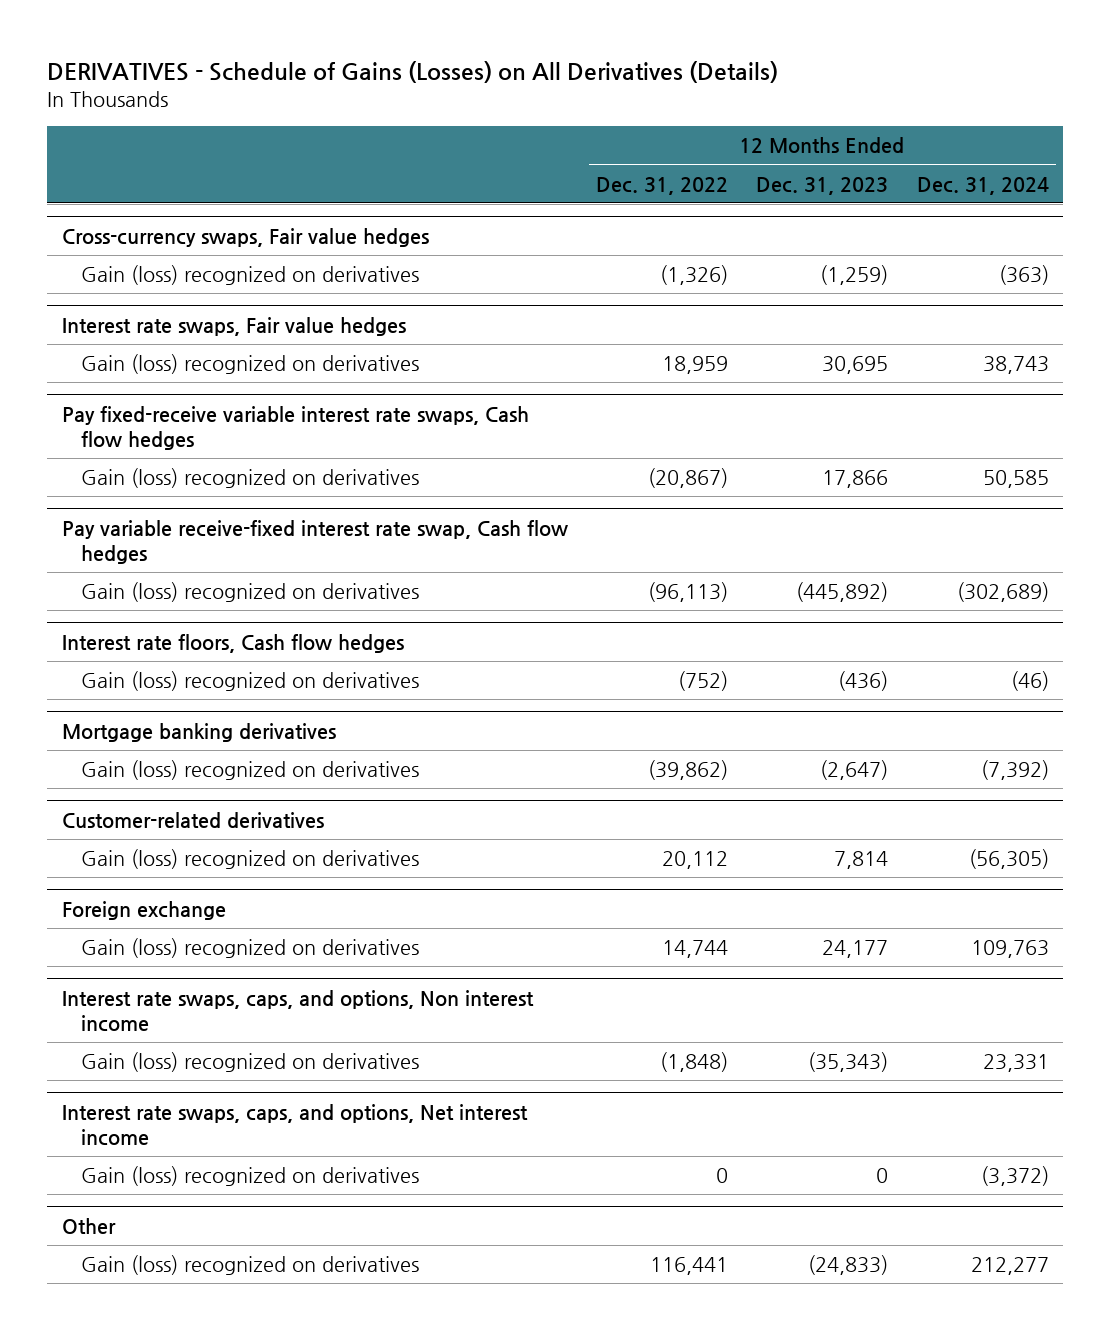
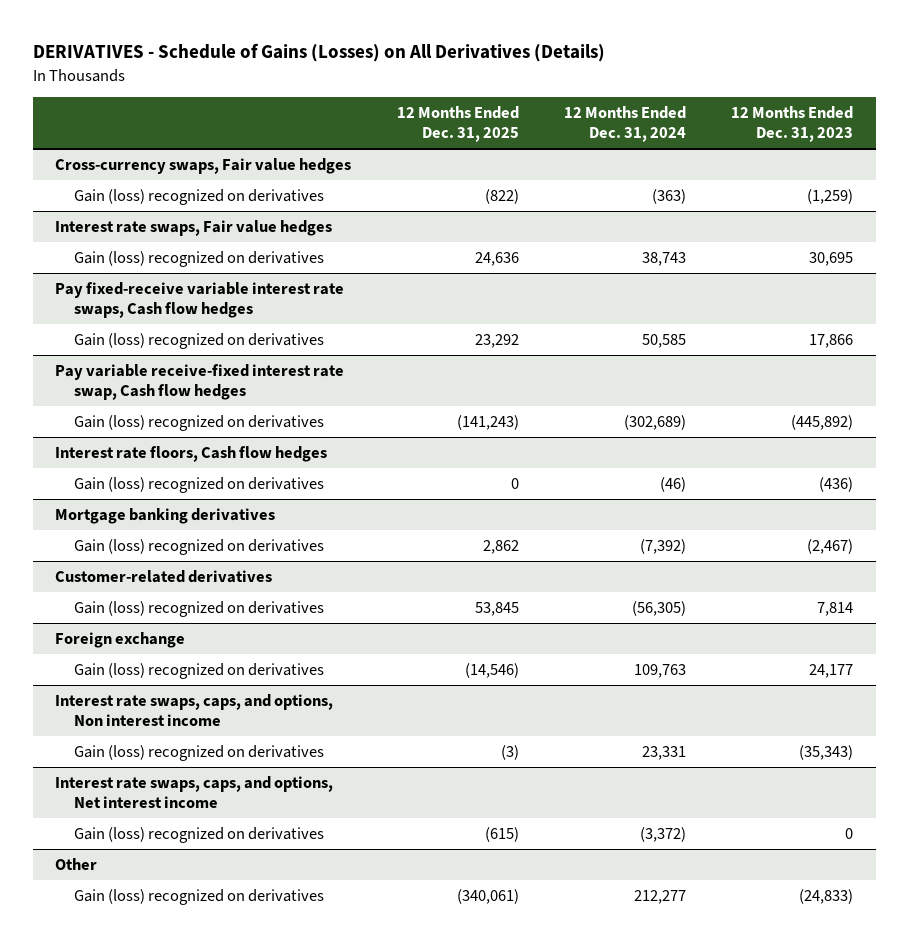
- | 12 Months Ended Dec. 31, 2022 | 12 Months Ended Dec. 31, 2023 | 12 Months Ended Dec. 31, 2024
+ | 12 Months Ended Dec. 31, 2025 | 12 Months Ended Dec. 31, 2024 | 12 Months Ended Dec. 31, 2023
@ Mortgage banking derivatives
- Gain (loss) recognized on derivatives | (39,862) | (2,647) | (7,392)
+ Gain (loss) recognized on derivatives | 2,862 | (7,392) | (2,467)

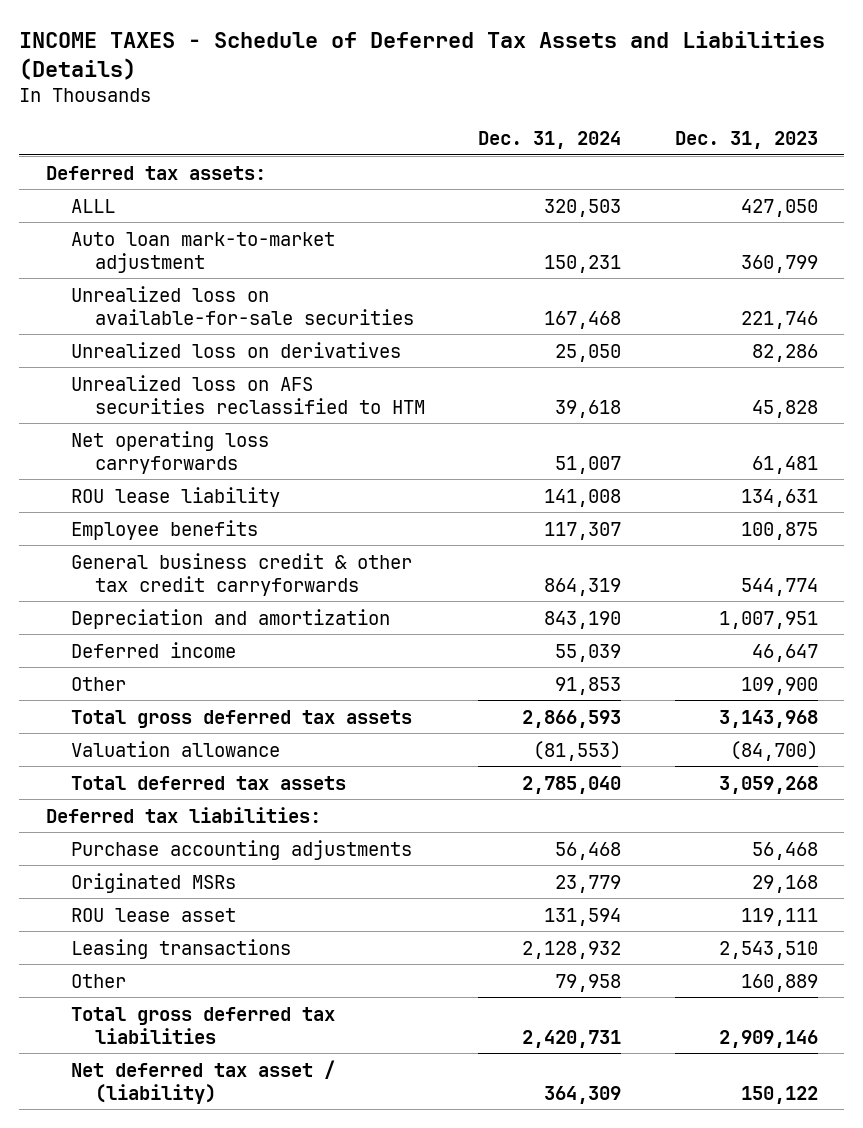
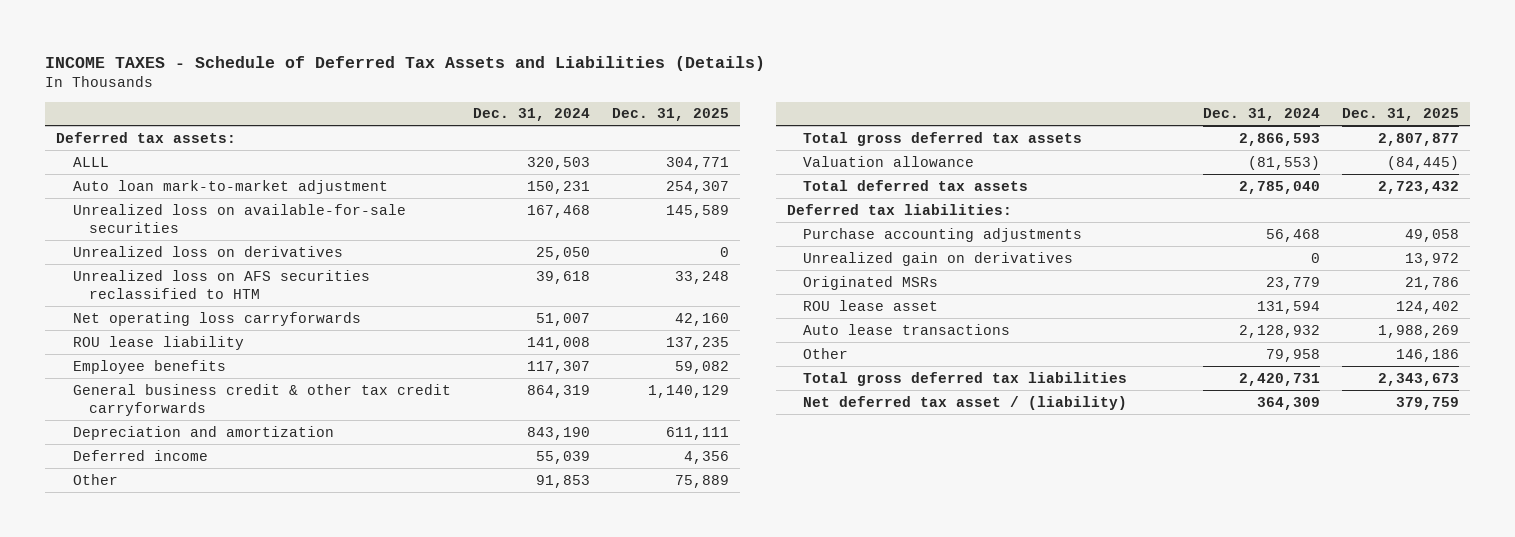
- | Dec. 31, 2024 | Dec. 31, 2023
+ | Dec. 31, 2024 | Dec. 31, 2025
+ Unrealized gain on derivatives | 0 | 13,972
- Leasing transactions | 2,128,932 | 2,543,510
+ Auto lease transactions | 2,128,932 | 1,988,269

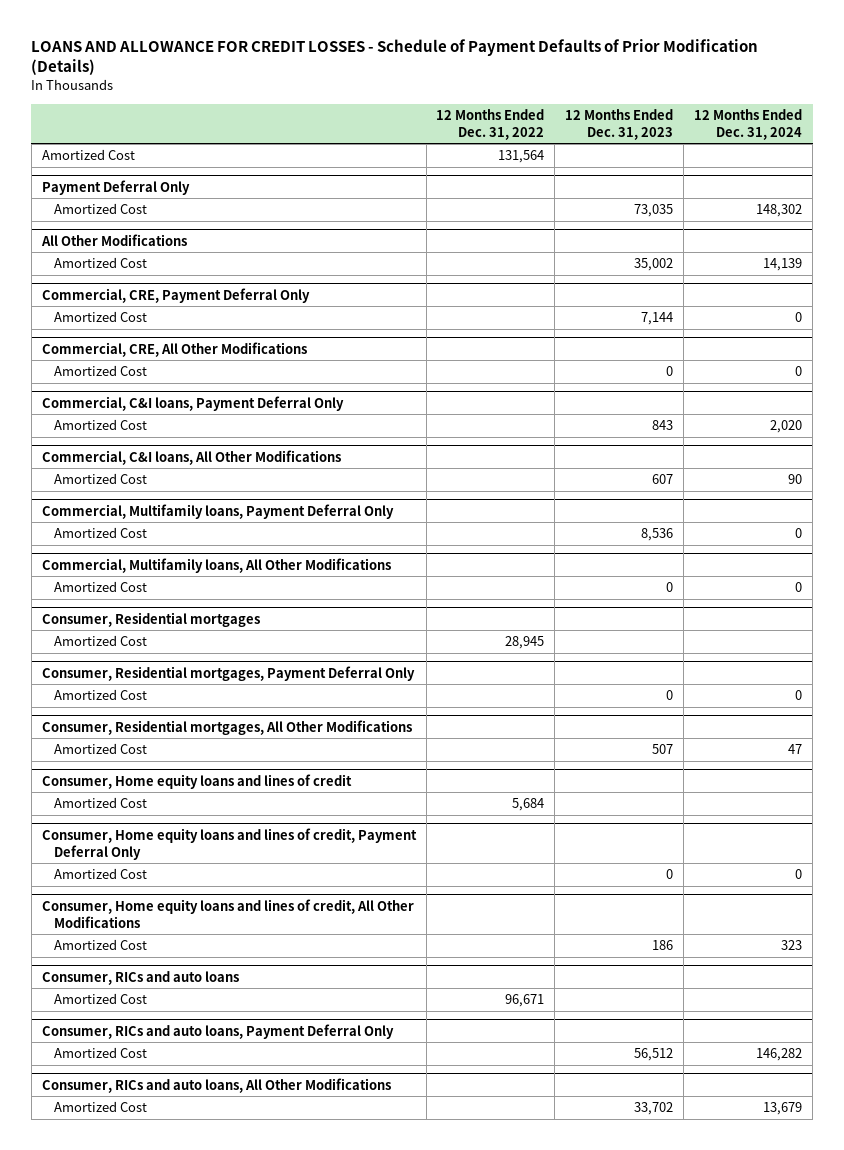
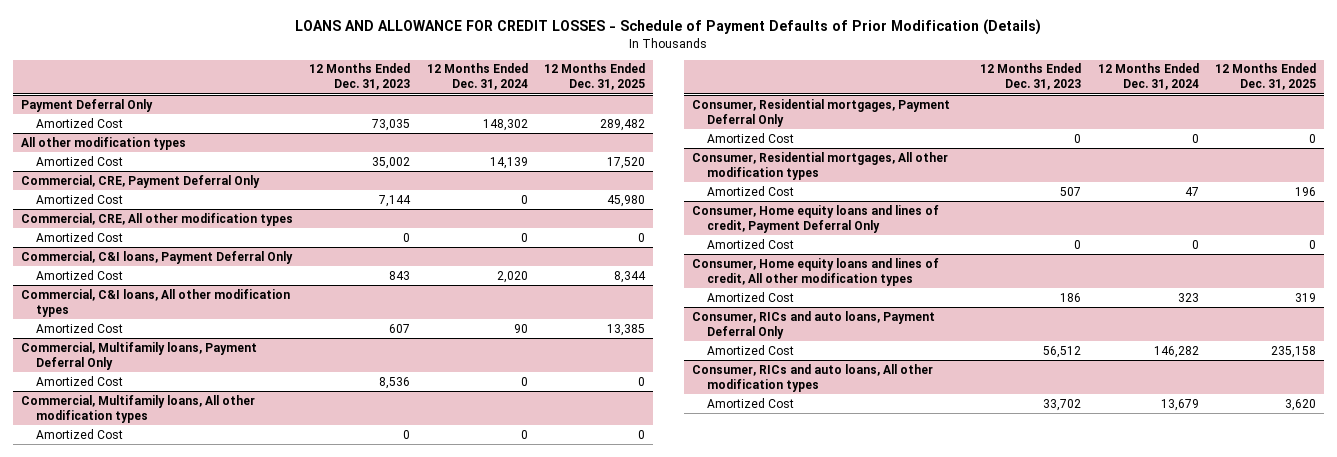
- | 12 Months Ended Dec. 31, 2022 | 12 Months Ended Dec. 31, 2023 | 12 Months Ended Dec. 31, 2024
+ | 12 Months Ended Dec. 31, 2023 | 12 Months Ended Dec. 31, 2024 | 12 Months Ended Dec. 31, 2025
- Amortized Cost | 131,564 | |
- All Other Modifications
+ All other modification types
- Commercial, CRE, All Other Modifications
+ Commercial, CRE, All other modification types
- Commercial, C&I loans, All Other Modifications
+ Commercial, C&I loans, All other modification types
- Commercial, Multifamily loans, All Other Modifications
+ Commercial, Multifamily loans, All other modification types
- Consumer, Residential mortgages
- Amortized Cost | 28,945 | |
- Consumer, Residential mortgages, All Other Modifications
+ Consumer, Residential mortgages, All other modification types
- Consumer, Home equity loans and lines of credit
- Amortized Cost | 5,684 | |
- Consumer, Home equity loans and lines of credit, All Other Modifications
+ Consumer, Home equity loans and lines of credit, All other modification types
- Consumer, RICs and auto loans
- Amortized Cost | 96,671 | |
- Consumer, RICs and auto loans, All Other Modifications
+ Consumer, RICs and auto loans, All other modification types

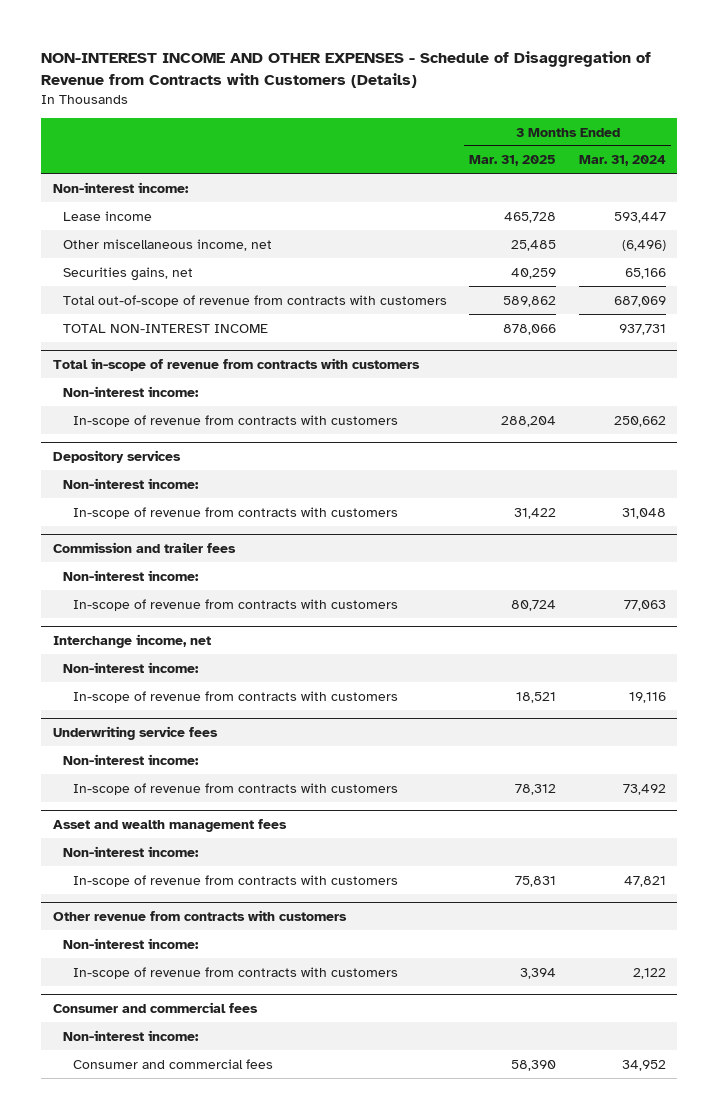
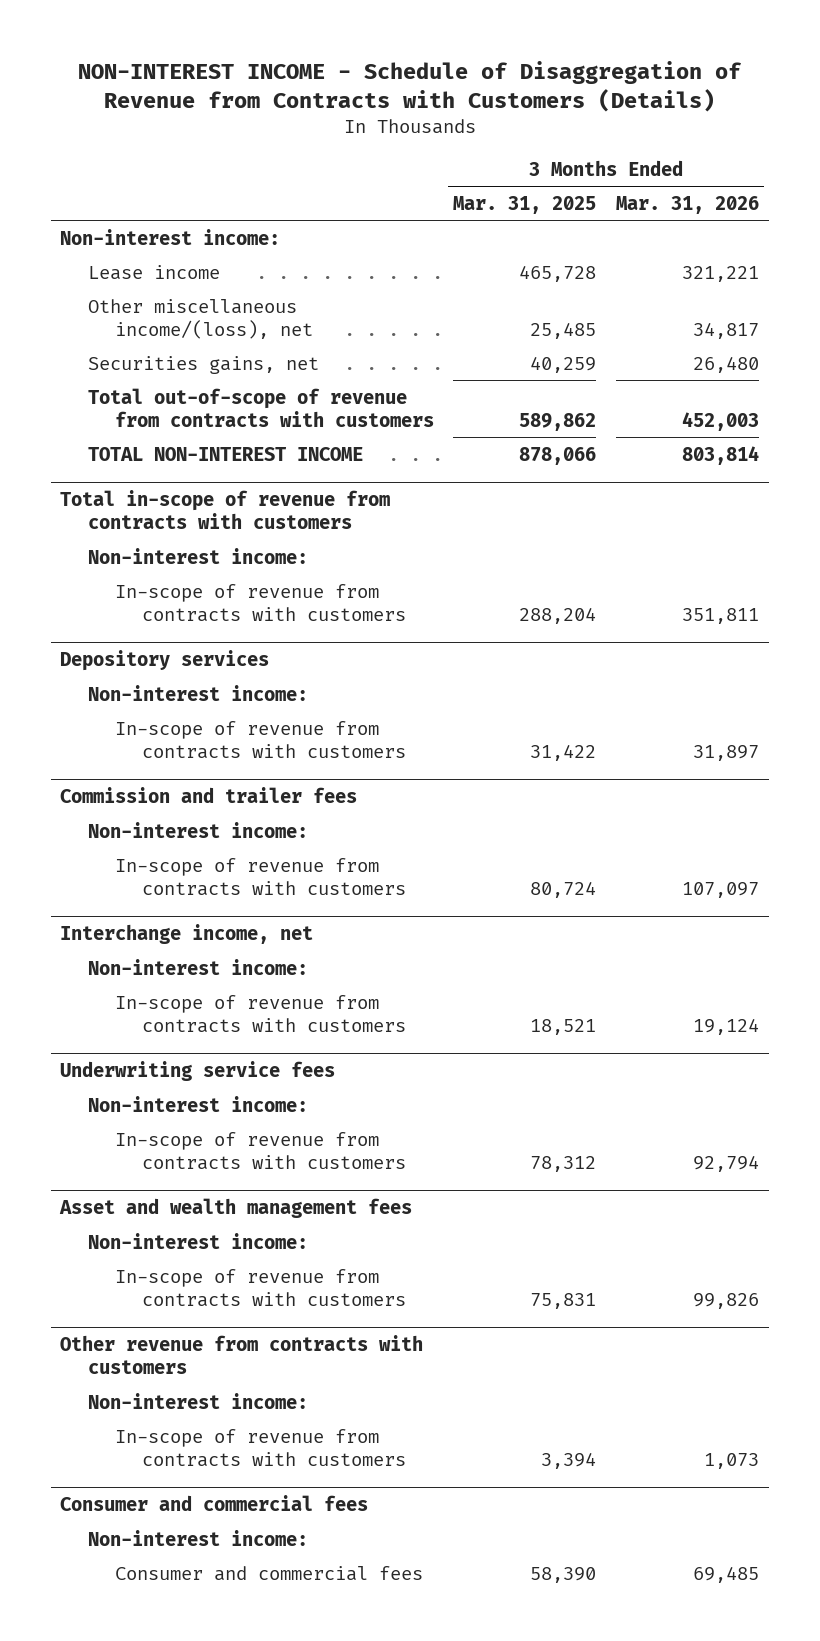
- NON-INTEREST INCOME AND OTHER EXPENSES - Schedule of Disaggregation of Revenue from Contracts with Customers (Details)
+ NON-INTEREST INCOME - Schedule of Disaggregation of Revenue from Contracts with Customers (Details)
- | 3 Months Ended Mar. 31, 2025 | 3 Months Ended Mar. 31, 2024
+ | 3 Months Ended Mar. 31, 2025 | 3 Months Ended Mar. 31, 2026
- Other miscellaneous income, net | 25,485 | (6,496)
+ Other miscellaneous income/(loss), net | 25,485 | 34,817

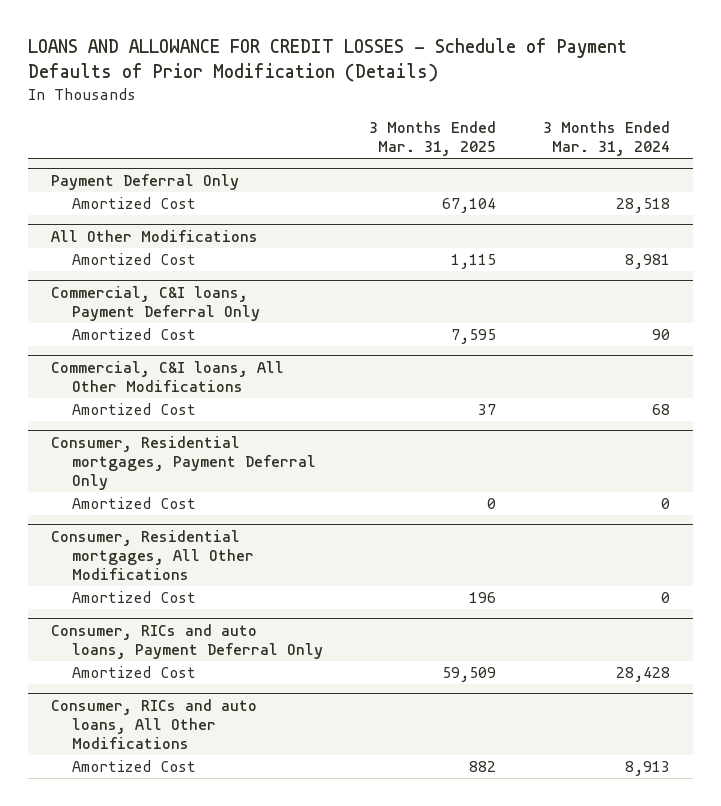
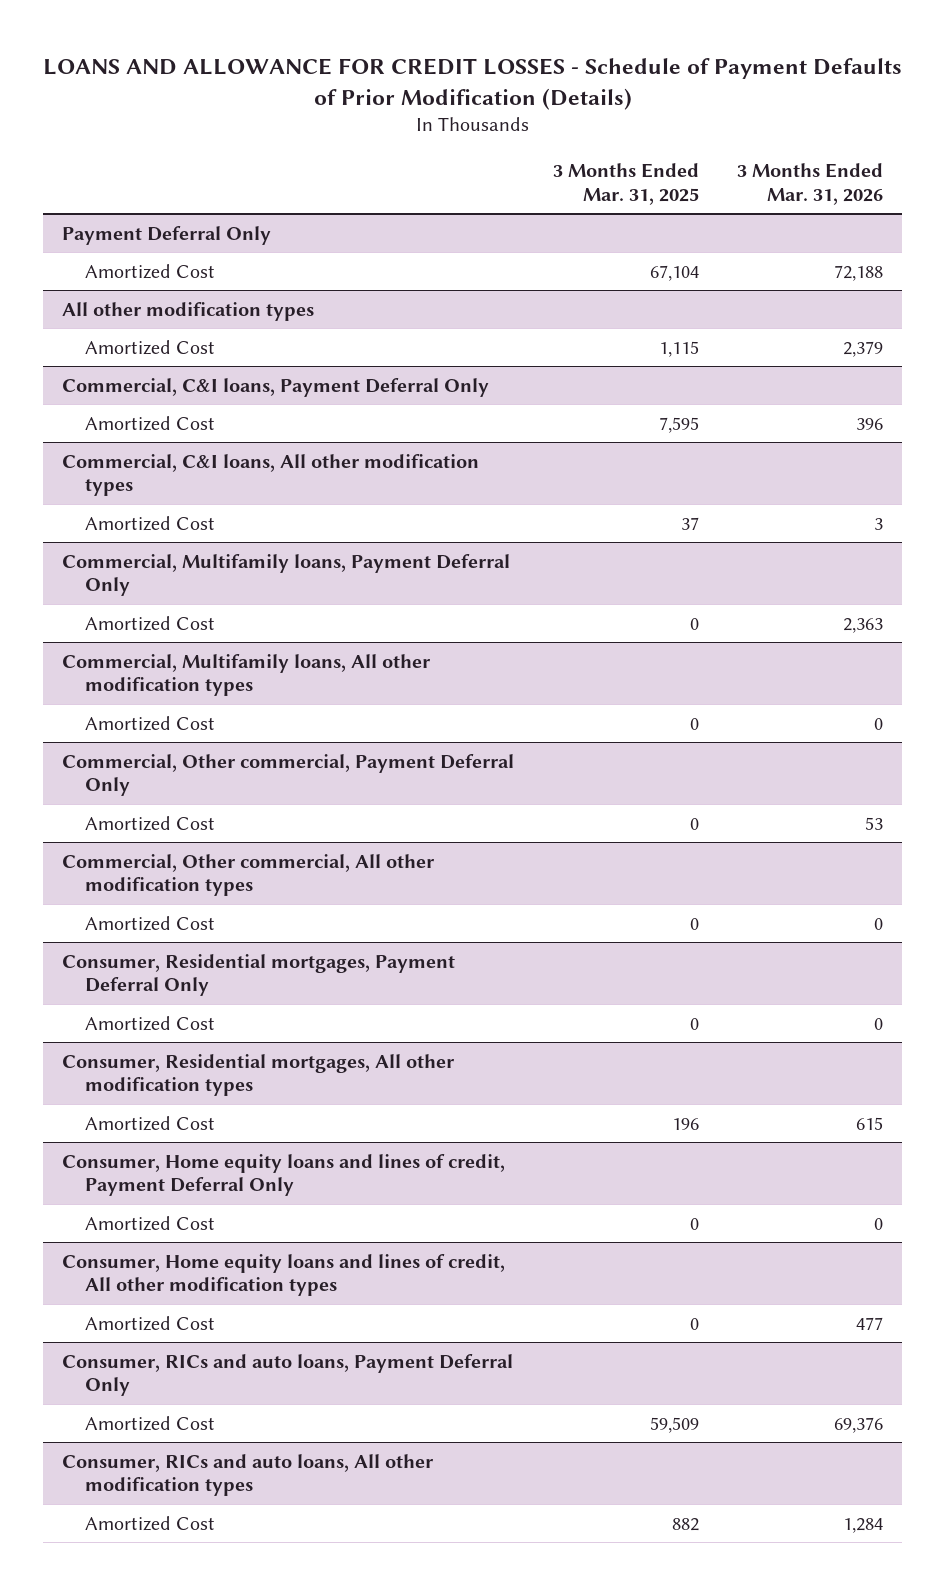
- | 3 Months Ended Mar. 31, 2025 | 3 Months Ended Mar. 31, 2024
+ | 3 Months Ended Mar. 31, 2025 | 3 Months Ended Mar. 31, 2026
- All Other Modifications
+ All other modification types
- Commercial, C&I loans, All Other Modifications
+ Commercial, C&I loans, All other modification types
+ Commercial, Multifamily loans, Payment Deferral Only
+ Amortized Cost | 0 | 2,363
+ Commercial, Multifamily loans, All other modification types
+ Amortized Cost | 0 | 0
+ Commercial, Other commercial, Payment Deferral Only
+ Amortized Cost | 0 | 53
+ Commercial, Other commercial, All other modification types
+ Amortized Cost | 0 | 0
- Consumer, Residential mortgages, All Other Modifications
+ Consumer, Residential mortgages, All other modification types
+ Consumer, Home equity loans and lines of credit, Payment Deferral Only
+ Amortized Cost | 0 | 0
+ Consumer, Home equity loans and lines of credit, All other modification types
+ Amortized Cost | 0 | 477
- Consumer, RICs and auto loans, All Other Modifications
+ Consumer, RICs and auto loans, All other modification types

